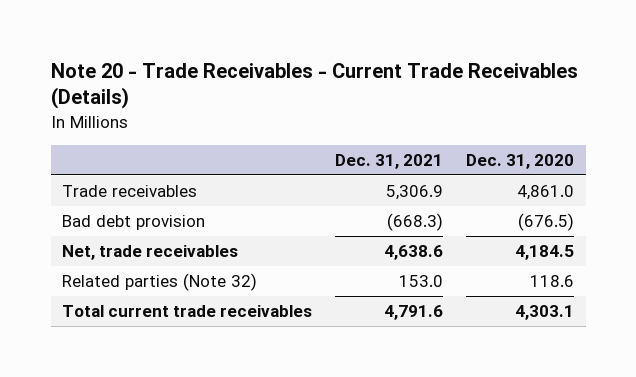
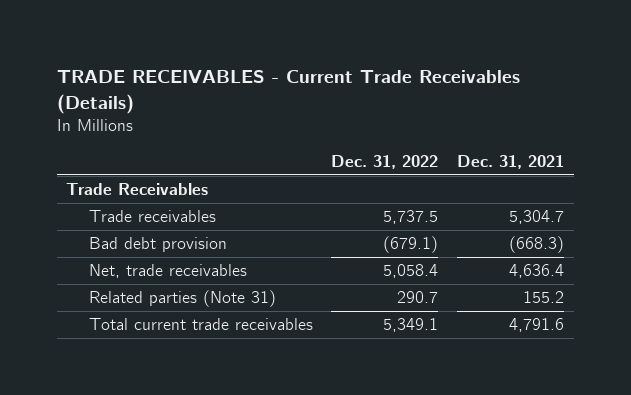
- Note 20 - Trade Receivables - Current Trade Receivables (Details)
+ TRADE RECEIVABLES - Current Trade Receivables (Details)
- | Dec. 31, 2021 | Dec. 31, 2020
+ | Dec. 31, 2022 | Dec. 31, 2021
- Trade receivables | 5,306.9 | 4,861.0
+ Trade Receivables
+ Trade receivables | 5,737.5 | 5,304.7
- Net, trade receivables | 4,638.6 | 4,184.5
- Related parties (Note 32) | 153.0 | 118.6
+ Net, trade receivables | 5,058.4 | 4,636.4
+ Related parties (Note 31) | 290.7 | 155.2

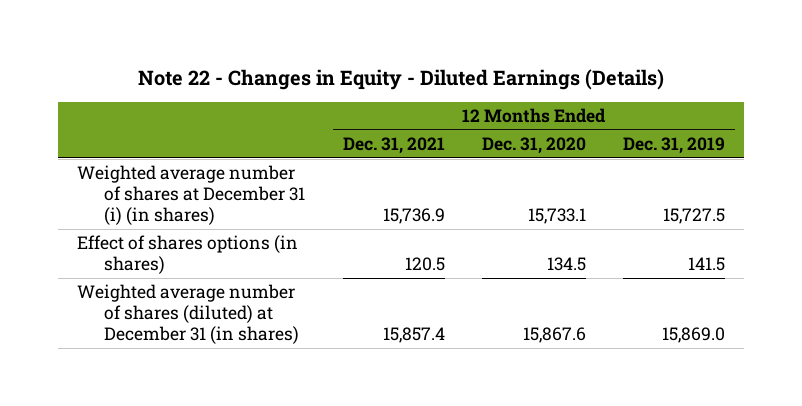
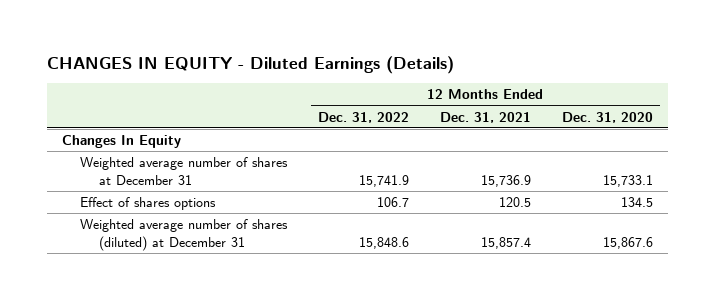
- Note 22 - Changes in Equity - Diluted Earnings (Details)
+ CHANGES IN EQUITY - Diluted Earnings (Details)
- | 12 Months Ended Dec. 31, 2021 | 12 Months Ended Dec. 31, 2020 | 12 Months Ended Dec. 31, 2019
+ | 12 Months Ended Dec. 31, 2022 | 12 Months Ended Dec. 31, 2021 | 12 Months Ended Dec. 31, 2020
- Weighted average number of shares at December 31 (i) (in shares) | 15,736.9 | 15,733.1 | 15,727.5
- Effect of shares options (in shares) | 120.5 | 134.5 | 141.5
- Weighted average number of shares (diluted) at December 31 (in shares) | 15,857.4 | 15,867.6 | 15,869.0
+ Changes In Equity
+ Weighted average number of shares at December 31 | 15,741.9 | 15,736.9 | 15,733.1
+ Effect of shares options | 106.7 | 120.5 | 134.5
+ Weighted average number of shares (diluted) at December 31 | 15,848.6 | 15,857.4 | 15,867.6

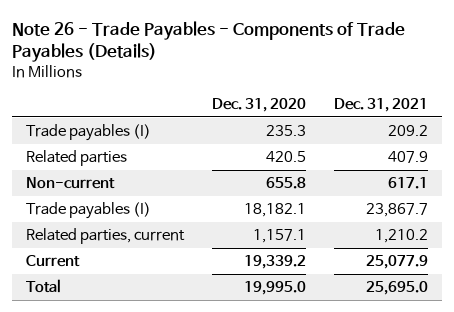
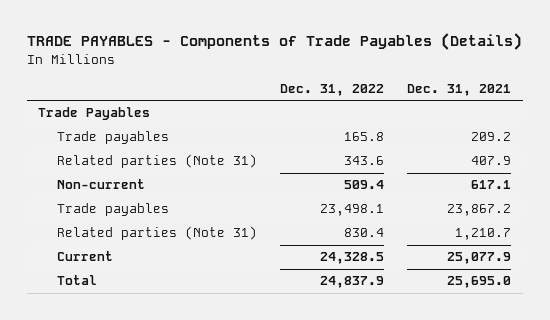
- Note 26 - Trade Payables - Components of Trade Payables (Details)
+ TRADE PAYABLES - Components of Trade Payables (Details)
- | Dec. 31, 2020 | Dec. 31, 2021
+ | Dec. 31, 2022 | Dec. 31, 2021
- Trade payables (I) | 235.3 | 209.2
- Related parties | 420.5 | 407.9
+ Trade Payables
+ Trade payables | 165.8 | 209.2
+ Related parties (Note 31) | 343.6 | 407.9
- Trade payables (I) | 18,182.1 | 23,867.7
- Related parties, current | 1,157.1 | 1,210.2
+ Trade payables | 23,498.1 | 23,867.2
+ Related parties (Note 31) | 830.4 | 1,210.7

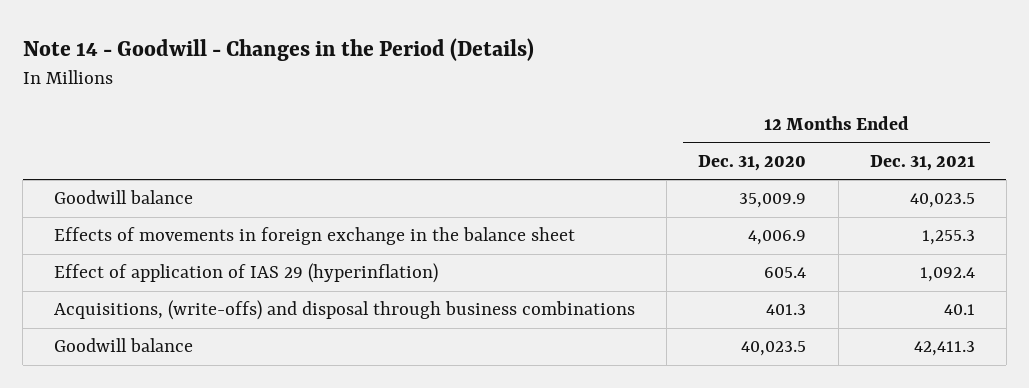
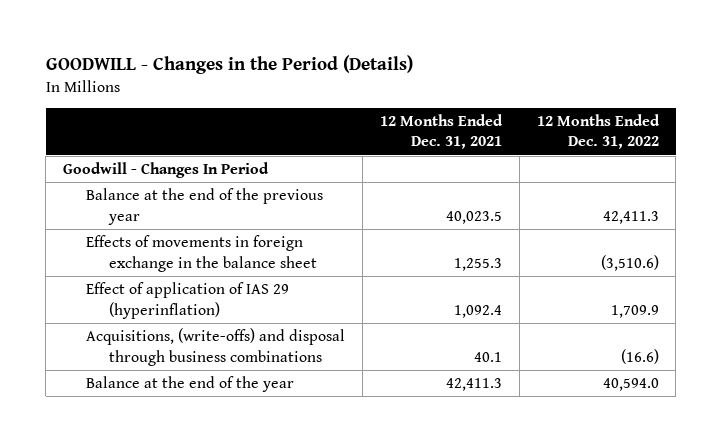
- Note 14 - Goodwill - Changes in the Period (Details)
+ GOODWILL - Changes in the Period (Details)
- | 12 Months Ended Dec. 31, 2020 | 12 Months Ended Dec. 31, 2021
+ | 12 Months Ended Dec. 31, 2021 | 12 Months Ended Dec. 31, 2022
- Goodwill balance | 35,009.9 | 40,023.5
+ Goodwill - Changes In Period
+ Balance at the end of the previous year | 40,023.5 | 42,411.3
- Goodwill balance | 40,023.5 | 42,411.3
+ Balance at the end of the year | 42,411.3 | 40,594.0

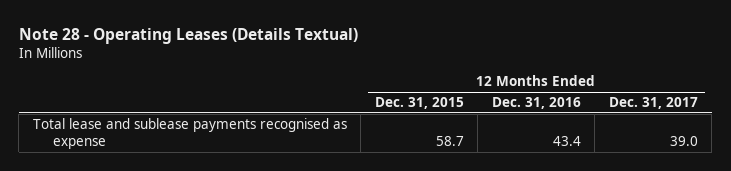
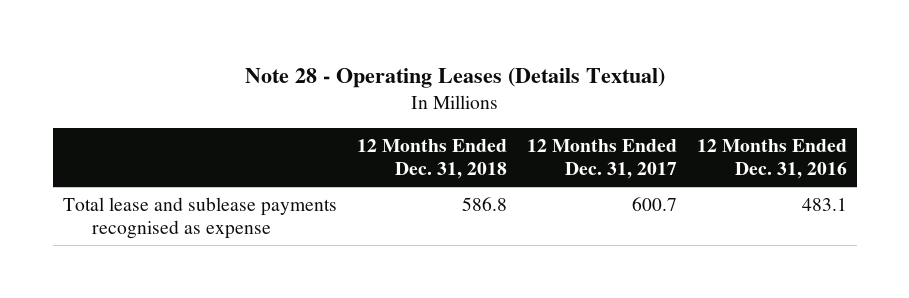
- | 12 Months Ended Dec. 31, 2015 | 12 Months Ended Dec. 31, 2016 | 12 Months Ended Dec. 31, 2017
+ | 12 Months Ended Dec. 31, 2018 | 12 Months Ended Dec. 31, 2017 | 12 Months Ended Dec. 31, 2016
- Total lease and sublease payments recognised as expense | 58.7 | 43.4 | 39.0
+ Total lease and sublease payments recognised as expense | 586.8 | 600.7 | 483.1

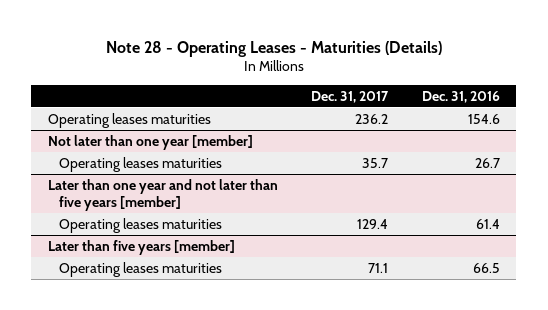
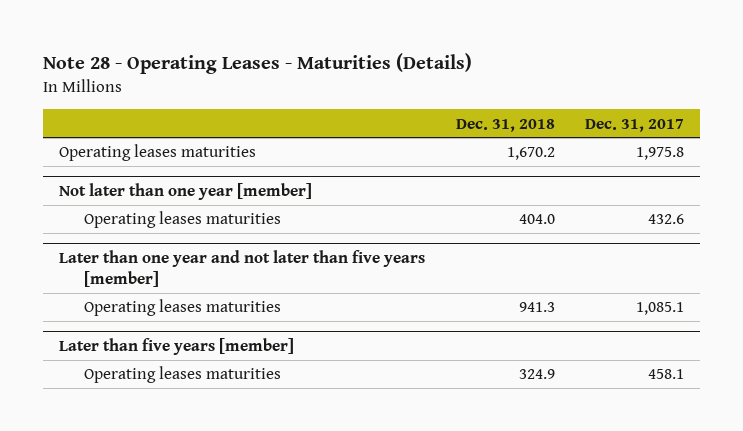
- | Dec. 31, 2017 | Dec. 31, 2016
+ | Dec. 31, 2018 | Dec. 31, 2017
- Operating leases maturities | 236.2 | 154.6
+ Operating leases maturities | 1,670.2 | 1,975.8
@ Not later than one year [member]
- Operating leases maturities | 35.7 | 26.7
+ Operating leases maturities | 404.0 | 432.6
@ Later than one year and not later than five years [member]
- Operating leases maturities | 129.4 | 61.4
+ Operating leases maturities | 941.3 | 1,085.1
@ Later than five years [member]
- Operating leases maturities | 71.1 | 66.5
+ Operating leases maturities | 324.9 | 458.1

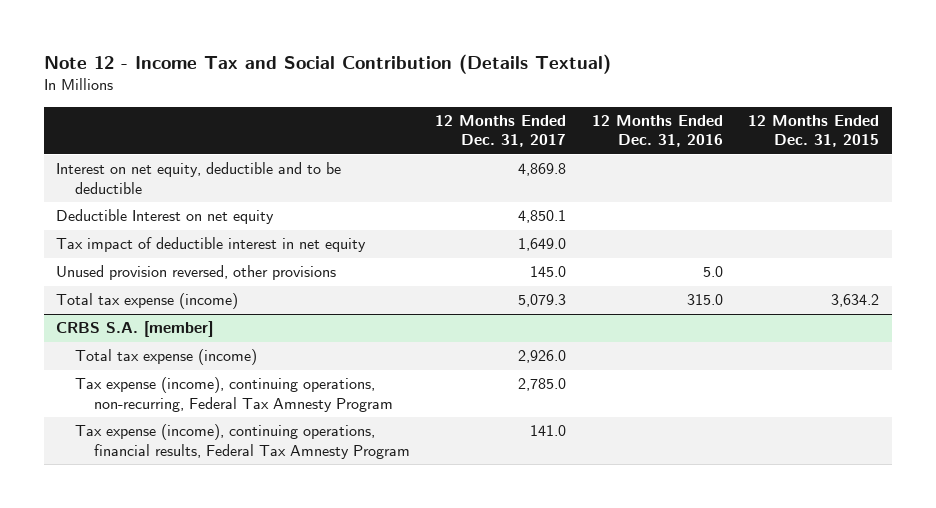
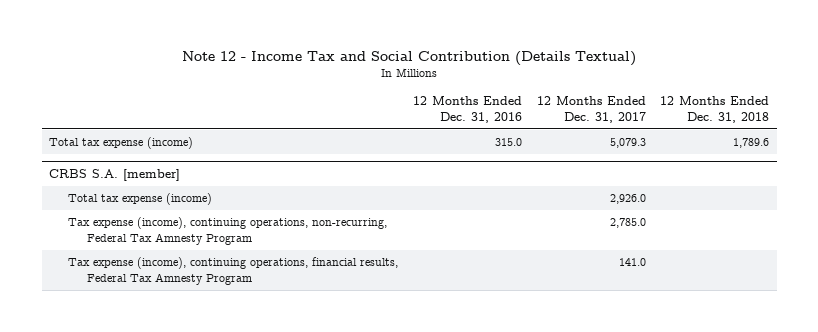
- | 12 Months Ended Dec. 31, 2017 | 12 Months Ended Dec. 31, 2016 | 12 Months Ended Dec. 31, 2015
+ | 12 Months Ended Dec. 31, 2016 | 12 Months Ended Dec. 31, 2017 | 12 Months Ended Dec. 31, 2018
- Interest on net equity, deductible and to be deductible | 4,869.8 | |
- Deductible Interest on net equity | 4,850.1 | |
- Tax impact of deductible interest in net equity | 1,649.0 | |
- Unused provision reversed, other provisions | 145.0 | 5.0 |

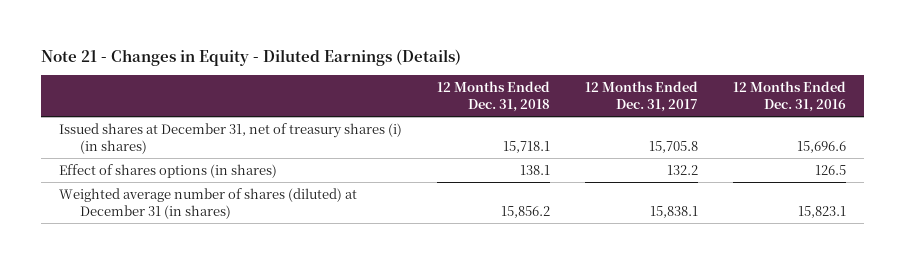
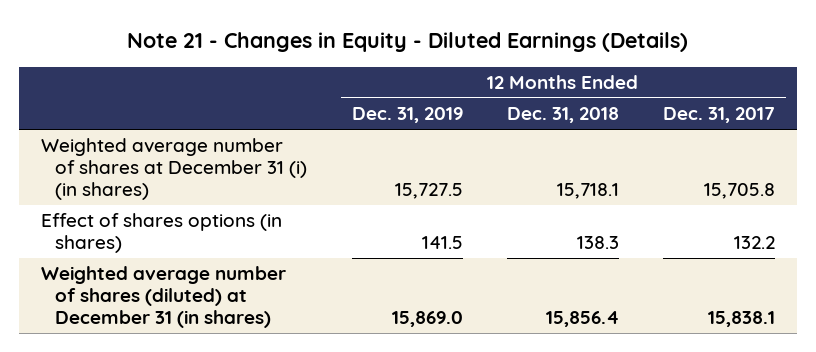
- | 12 Months Ended Dec. 31, 2018 | 12 Months Ended Dec. 31, 2017 | 12 Months Ended Dec. 31, 2016
+ | 12 Months Ended Dec. 31, 2019 | 12 Months Ended Dec. 31, 2018 | 12 Months Ended Dec. 31, 2017
- Issued shares at December 31, net of treasury shares (i) (in shares) | 15,718.1 | 15,705.8 | 15,696.6
- Effect of shares options (in shares) | 138.1 | 132.2 | 126.5
- Weighted average number of shares (diluted) at December 31 (in shares) | 15,856.2 | 15,838.1 | 15,823.1
+ Weighted average number of shares at December 31 (i) (in shares) | 15,727.5 | 15,718.1 | 15,705.8
+ Effect of shares options (in shares) | 141.5 | 138.3 | 132.2
+ Weighted average number of shares (diluted) at December 31 (in shares) | 15,869.0 | 15,856.4 | 15,838.1

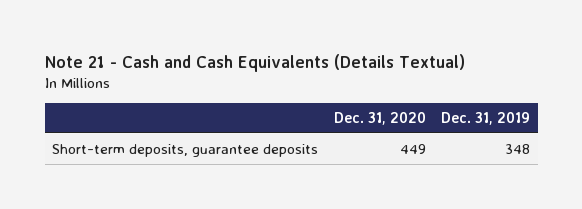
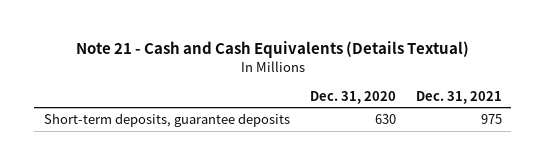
- | Dec. 31, 2020 | Dec. 31, 2019
+ | Dec. 31, 2020 | Dec. 31, 2021
- Short-term deposits, guarantee deposits | 449 | 348
+ Short-term deposits, guarantee deposits | 630 | 975

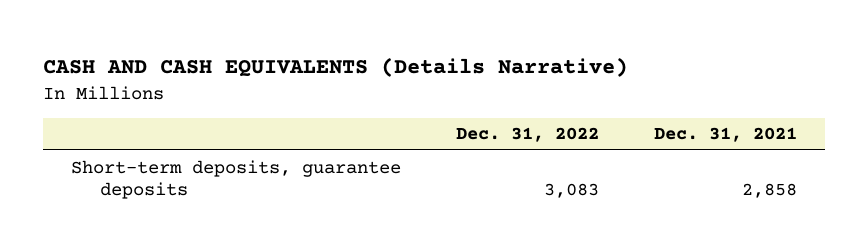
- Note 21 - Cash and Cash Equivalents (Details Textual)
+ CASH AND CASH EQUIVALENTS (Details Narrative)
- | Dec. 31, 2020 | Dec. 31, 2021
+ | Dec. 31, 2022 | Dec. 31, 2021
- Short-term deposits, guarantee deposits | 630 | 975
+ Short-term deposits, guarantee deposits | 3,083 | 2,858

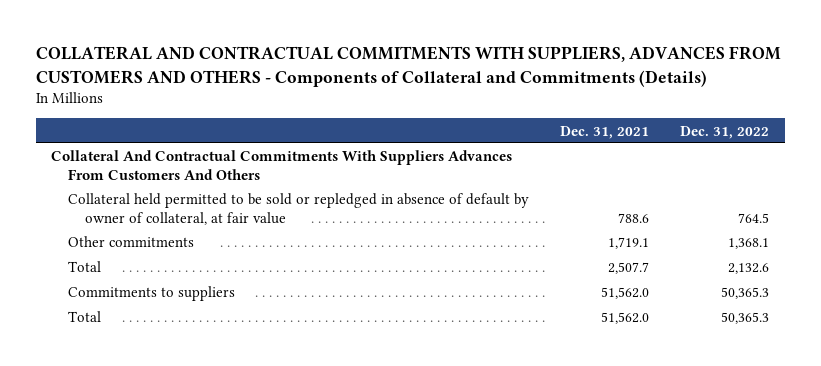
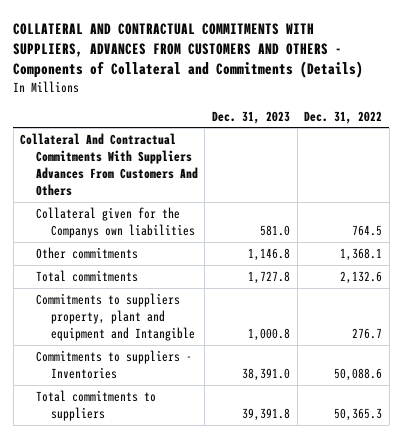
- | Dec. 31, 2021 | Dec. 31, 2022
+ | Dec. 31, 2023 | Dec. 31, 2022
- Collateral held permitted to be sold or repledged in absence of default by owner of collateral, at fair value | 788.6 | 764.5
+ Collateral given for the Companys own liabilities | 581.0 | 764.5
- Total | 2,507.7 | 2,132.6
- Commitments to suppliers | 51,562.0 | 50,365.3
- Total | 51,562.0 | 50,365.3
+ Total commitments | 1,727.8 | 2,132.6
+ Commitments to suppliers property, plant and equipment and Intangible | 1,000.8 | 276.7
+ Commitments to suppliers - Inventories | 38,391.0 | 50,088.6
+ Total commitments to suppliers | 39,391.8 | 50,365.3

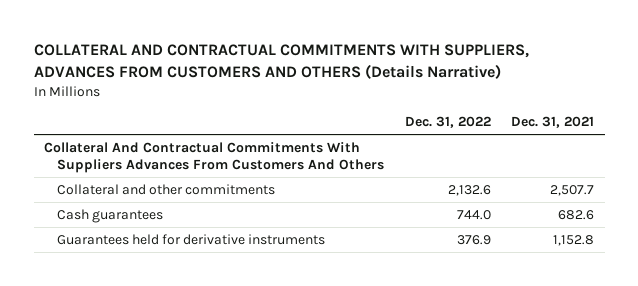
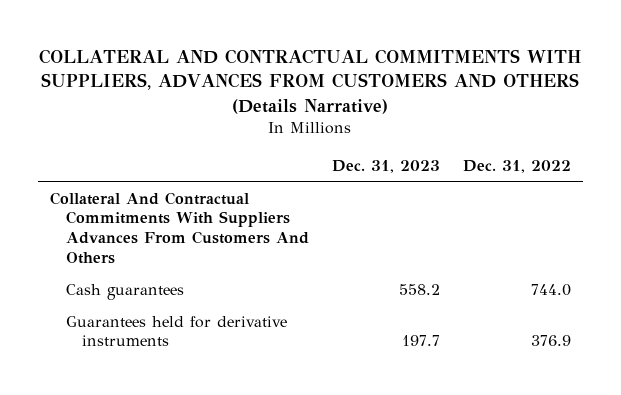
- | Dec. 31, 2022 | Dec. 31, 2021
+ | Dec. 31, 2023 | Dec. 31, 2022
- Collateral and other commitments | 2,132.6 | 2,507.7

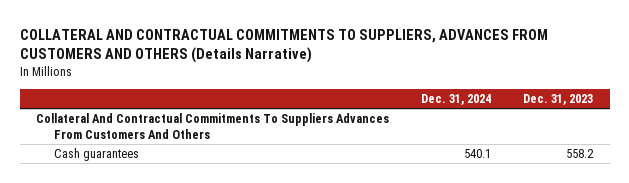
- COLLATERAL AND CONTRACTUAL COMMITMENTS WITH SUPPLIERS, ADVANCES FROM CUSTOMERS AND OTHERS (Details Narrative)
+ COLLATERAL AND CONTRACTUAL COMMITMENTS TO SUPPLIERS, ADVANCES FROM CUSTOMERS AND OTHERS (Details Narrative)
- | Dec. 31, 2023 | Dec. 31, 2022
+ | Dec. 31, 2024 | Dec. 31, 2023
- Collateral And Contractual Commitments With Suppliers Advances From Customers And Others
+ Collateral And Contractual Commitments To Suppliers Advances From Customers And Others
- Guarantees held for derivative instruments | 197.7 | 376.9

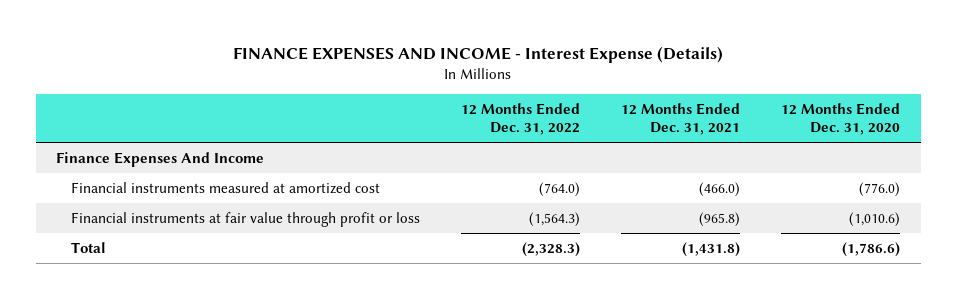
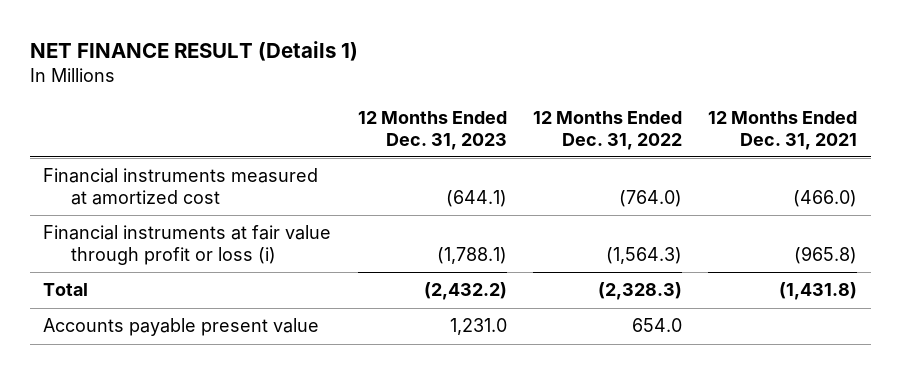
- FINANCE EXPENSES AND INCOME - Interest Expense (Details)
+ NET FINANCE RESULT (Details 1)
- | 12 Months Ended Dec. 31, 2022 | 12 Months Ended Dec. 31, 2021 | 12 Months Ended Dec. 31, 2020
+ | 12 Months Ended Dec. 31, 2023 | 12 Months Ended Dec. 31, 2022 | 12 Months Ended Dec. 31, 2021
- Finance Expenses And Income
- Financial instruments at fair value through profit or loss | (1,564.3) | (965.8) | (1,010.6)
+ Financial instruments at fair value through profit or loss (i) | (1,788.1) | (1,564.3) | (965.8)
+ Accounts payable present value | 1,231.0 | 654.0 |

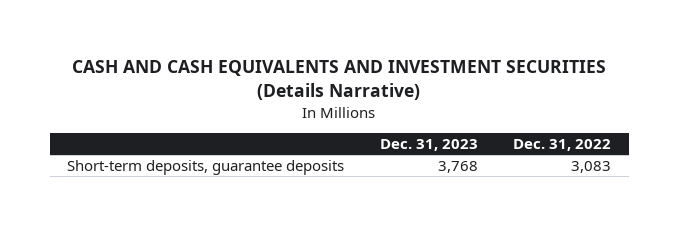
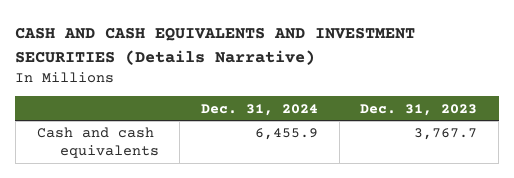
- | Dec. 31, 2023 | Dec. 31, 2022
+ | Dec. 31, 2024 | Dec. 31, 2023
- Short-term deposits, guarantee deposits | 3,768 | 3,083
+ Cash and cash equivalents | 6,455.9 | 3,767.7

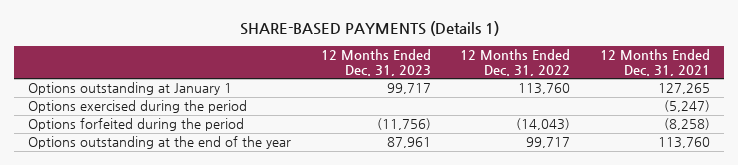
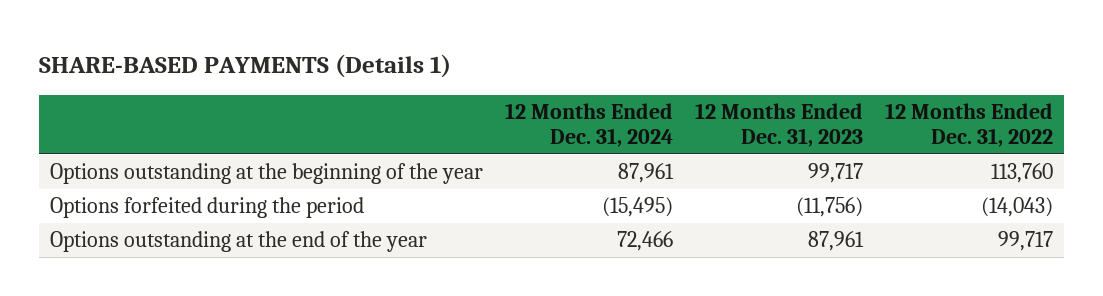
- | 12 Months Ended Dec. 31, 2023 | 12 Months Ended Dec. 31, 2022 | 12 Months Ended Dec. 31, 2021
+ | 12 Months Ended Dec. 31, 2024 | 12 Months Ended Dec. 31, 2023 | 12 Months Ended Dec. 31, 2022
- Options outstanding at January 1 | 99,717 | 113,760 | 127,265
- Options exercised during the period | | | (5,247)
+ Options outstanding at the beginning of the year | 87,961 | 99,717 | 113,760

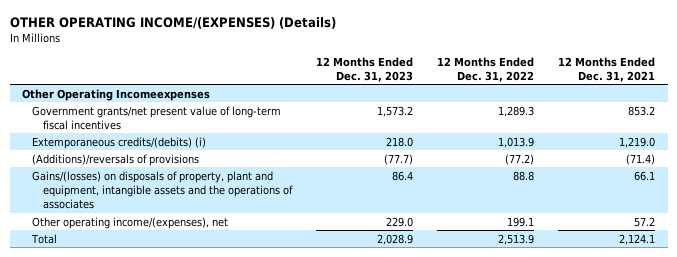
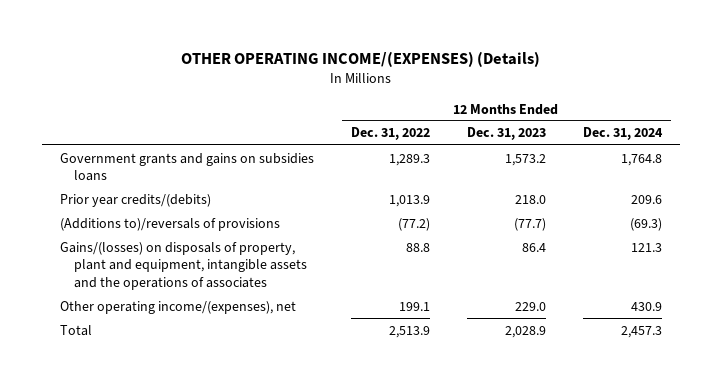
- | 12 Months Ended Dec. 31, 2023 | 12 Months Ended Dec. 31, 2022 | 12 Months Ended Dec. 31, 2021
+ | 12 Months Ended Dec. 31, 2022 | 12 Months Ended Dec. 31, 2023 | 12 Months Ended Dec. 31, 2024
- Other Operating Incomeexpenses
- Government grants/net present value of long-term fiscal incentives | 1,573.2 | 1,289.3 | 853.2
- Extemporaneous credits/(debits) (i) | 218.0 | 1,013.9 | 1,219.0
- (Additions)/reversals of provisions | (77.7) | (77.2) | (71.4)
+ Government grants and gains on subsidies loans | 1,289.3 | 1,573.2 | 1,764.8
+ Prior year credits/(debits) | 1,013.9 | 218.0 | 209.6
+ (Additions to)/reversals of provisions | (77.2) | (77.7) | (69.3)

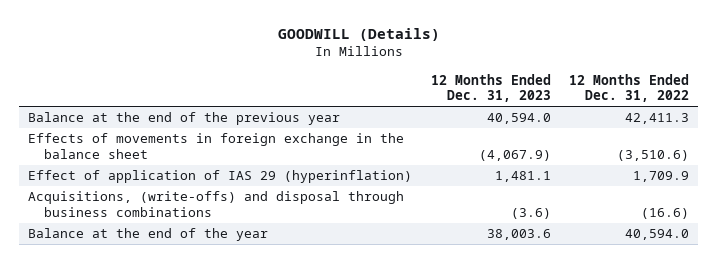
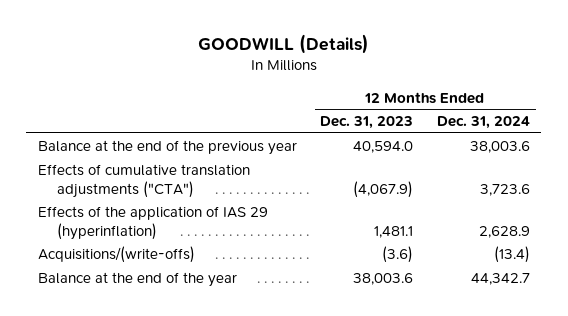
- | 12 Months Ended Dec. 31, 2023 | 12 Months Ended Dec. 31, 2022
+ | 12 Months Ended Dec. 31, 2023 | 12 Months Ended Dec. 31, 2024
- Effects of movements in foreign exchange in the balance sheet | (4,067.9) | (3,510.6)
- Effect of application of IAS 29 (hyperinflation) | 1,481.1 | 1,709.9
- Acquisitions, (write-offs) and disposal through business combinations | (3.6) | (16.6)
+ Effects of cumulative translation adjustments ("CTA") | (4,067.9) | 3,723.6
+ Effects of the application of IAS 29 (hyperinflation) | 1,481.1 | 2,628.9
+ Acquisitions/(write-offs) | (3.6) | (13.4)

